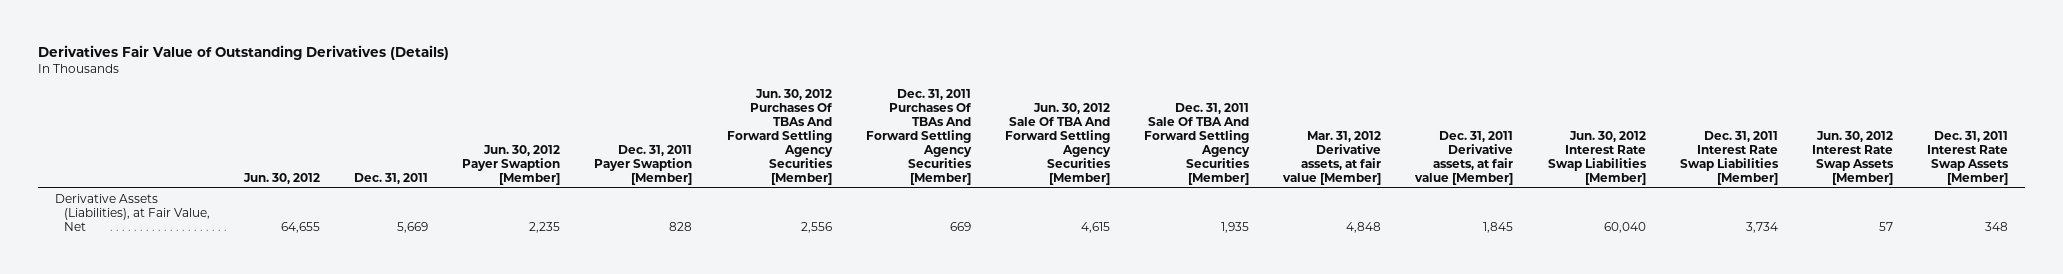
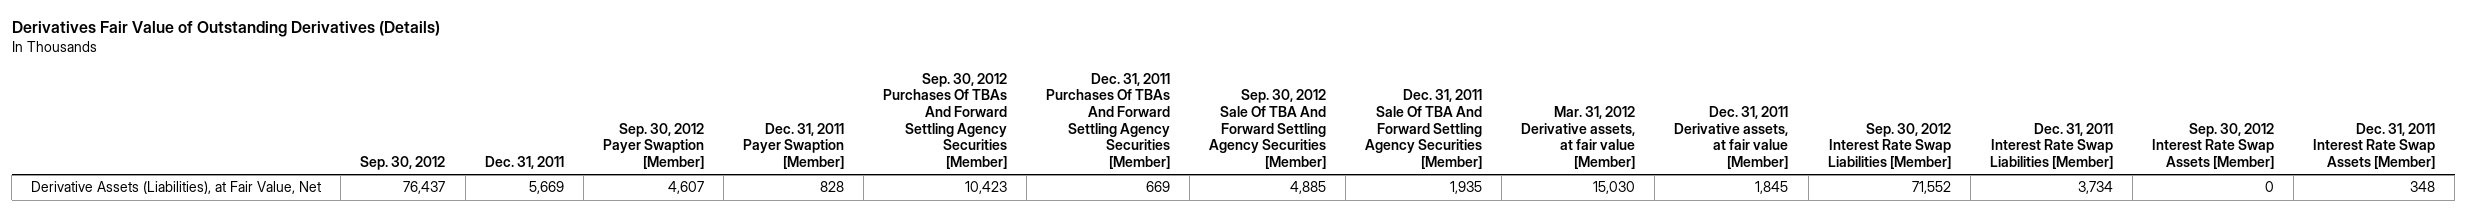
- | Jun. 30, 2012 | Dec. 31, 2011 | Jun. 30, 2012 Payer Swaption [Member] | Dec. 31, 2011 Payer Swaption [Member] | Jun. 30, 2012 Purchases Of TBAs And Forward Settling Agency Securities [Member] | Dec. 31, 2011 Purchases Of TBAs And Forward Settling Agency Securities [Member] | Jun. 30, 2012 Sale Of TBA And Forward Settling Agency Securities [Member] | Dec. 31, 2011 Sale Of TBA And Forward Settling Agency Securities [Member] | Mar. 31, 2012 Derivative assets, at fair value [Member] | Dec. 31, 2011 Derivative assets, at fair value [Member] | Jun. 30, 2012 Interest Rate Swap Liabilities [Member] | Dec. 31, 2011 Interest Rate Swap Liabilities [Member] | Jun. 30, 2012 Interest Rate Swap Assets [Member] | Dec. 31, 2011 Interest Rate Swap Assets [Member]
+ | Sep. 30, 2012 | Dec. 31, 2011 | Sep. 30, 2012 Payer Swaption [Member] | Dec. 31, 2011 Payer Swaption [Member] | Sep. 30, 2012 Purchases Of TBAs And Forward Settling Agency Securities [Member] | Dec. 31, 2011 Purchases Of TBAs And Forward Settling Agency Securities [Member] | Sep. 30, 2012 Sale Of TBA And Forward Settling Agency Securities [Member] | Dec. 31, 2011 Sale Of TBA And Forward Settling Agency Securities [Member] | Mar. 31, 2012 Derivative assets, at fair value [Member] | Dec. 31, 2011 Derivative assets, at fair value [Member] | Sep. 30, 2012 Interest Rate Swap Liabilities [Member] | Dec. 31, 2011 Interest Rate Swap Liabilities [Member] | Sep. 30, 2012 Interest Rate Swap Assets [Member] | Dec. 31, 2011 Interest Rate Swap Assets [Member]
- Derivative Assets (Liabilities), at Fair Value, Net | 64,655 | 5,669 | 2,235 | 828 | 2,556 | 669 | 4,615 | 1,935 | 4,848 | 1,845 | 60,040 | 3,734 | 57 | 348
+ Derivative Assets (Liabilities), at Fair Value, Net | 76,437 | 5,669 | 4,607 | 828 | 10,423 | 669 | 4,885 | 1,935 | 15,030 | 1,845 | 71,552 | 3,734 | 0 | 348

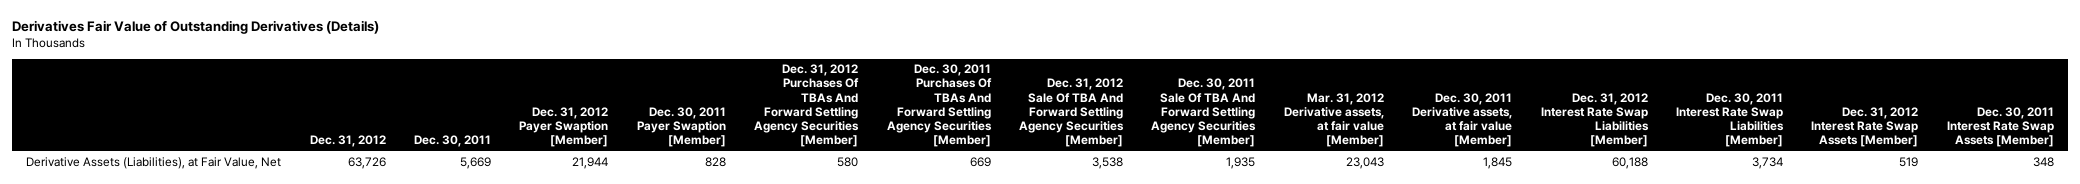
- | Sep. 30, 2012 | Dec. 31, 2011 | Sep. 30, 2012 Payer Swaption [Member] | Dec. 31, 2011 Payer Swaption [Member] | Sep. 30, 2012 Purchases Of TBAs And Forward Settling Agency Securities [Member] | Dec. 31, 2011 Purchases Of TBAs And Forward Settling Agency Securities [Member] | Sep. 30, 2012 Sale Of TBA And Forward Settling Agency Securities [Member] | Dec. 31, 2011 Sale Of TBA And Forward Settling Agency Securities [Member] | Mar. 31, 2012 Derivative assets, at fair value [Member] | Dec. 31, 2011 Derivative assets, at fair value [Member] | Sep. 30, 2012 Interest Rate Swap Liabilities [Member] | Dec. 31, 2011 Interest Rate Swap Liabilities [Member] | Sep. 30, 2012 Interest Rate Swap Assets [Member] | Dec. 31, 2011 Interest Rate Swap Assets [Member]
+ | Dec. 31, 2012 | Dec. 30, 2011 | Dec. 31, 2012 Payer Swaption [Member] | Dec. 30, 2011 Payer Swaption [Member] | Dec. 31, 2012 Purchases Of TBAs And Forward Settling Agency Securities [Member] | Dec. 30, 2011 Purchases Of TBAs And Forward Settling Agency Securities [Member] | Dec. 31, 2012 Sale Of TBA And Forward Settling Agency Securities [Member] | Dec. 30, 2011 Sale Of TBA And Forward Settling Agency Securities [Member] | Mar. 31, 2012 Derivative assets, at fair value [Member] | Dec. 30, 2011 Derivative assets, at fair value [Member] | Dec. 31, 2012 Interest Rate Swap Liabilities [Member] | Dec. 30, 2011 Interest Rate Swap Liabilities [Member] | Dec. 31, 2012 Interest Rate Swap Assets [Member] | Dec. 30, 2011 Interest Rate Swap Assets [Member]
- Derivative Assets (Liabilities), at Fair Value, Net | 76,437 | 5,669 | 4,607 | 828 | 10,423 | 669 | 4,885 | 1,935 | 15,030 | 1,845 | 71,552 | 3,734 | 0 | 348
+ Derivative Assets (Liabilities), at Fair Value, Net | 63,726 | 5,669 | 21,944 | 828 | 580 | 669 | 3,538 | 1,935 | 23,043 | 1,845 | 60,188 | 3,734 | 519 | 348

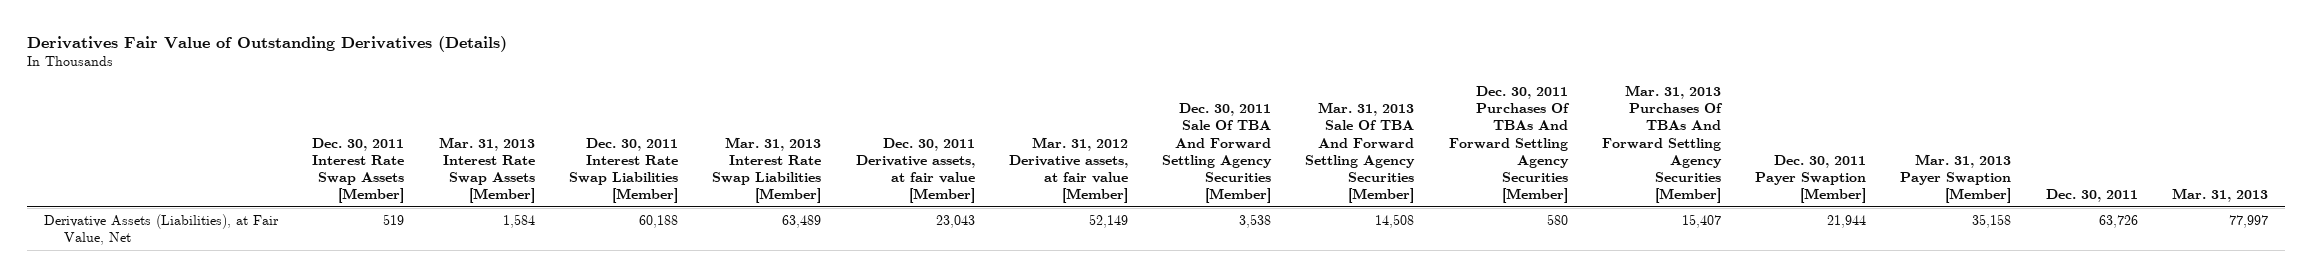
- | Dec. 31, 2012 | Dec. 30, 2011 | Dec. 31, 2012 Payer Swaption [Member] | Dec. 30, 2011 Payer Swaption [Member] | Dec. 31, 2012 Purchases Of TBAs And Forward Settling Agency Securities [Member] | Dec. 30, 2011 Purchases Of TBAs And Forward Settling Agency Securities [Member] | Dec. 31, 2012 Sale Of TBA And Forward Settling Agency Securities [Member] | Dec. 30, 2011 Sale Of TBA And Forward Settling Agency Securities [Member] | Mar. 31, 2012 Derivative assets, at fair value [Member] | Dec. 30, 2011 Derivative assets, at fair value [Member] | Dec. 31, 2012 Interest Rate Swap Liabilities [Member] | Dec. 30, 2011 Interest Rate Swap Liabilities [Member] | Dec. 31, 2012 Interest Rate Swap Assets [Member] | Dec. 30, 2011 Interest Rate Swap Assets [Member]
+ | Dec. 30, 2011 Interest Rate Swap Assets [Member] | Mar. 31, 2013 Interest Rate Swap Assets [Member] | Dec. 30, 2011 Interest Rate Swap Liabilities [Member] | Mar. 31, 2013 Interest Rate Swap Liabilities [Member] | Dec. 30, 2011 Derivative assets, at fair value [Member] | Mar. 31, 2012 Derivative assets, at fair value [Member] | Dec. 30, 2011 Sale Of TBA And Forward Settling Agency Securities [Member] | Mar. 31, 2013 Sale Of TBA And Forward Settling Agency Securities [Member] | Dec. 30, 2011 Purchases Of TBAs And Forward Settling Agency Securities [Member] | Mar. 31, 2013 Purchases Of TBAs And Forward Settling Agency Securities [Member] | Dec. 30, 2011 Payer Swaption [Member] | Mar. 31, 2013 Payer Swaption [Member] | Dec. 30, 2011 | Mar. 31, 2013
- Derivative Assets (Liabilities), at Fair Value, Net | 63,726 | 5,669 | 21,944 | 828 | 580 | 669 | 3,538 | 1,935 | 23,043 | 1,845 | 60,188 | 3,734 | 519 | 348
+ Derivative Assets (Liabilities), at Fair Value, Net | 519 | 1,584 | 60,188 | 63,489 | 23,043 | 52,149 | 3,538 | 14,508 | 580 | 15,407 | 21,944 | 35,158 | 63,726 | 77,997

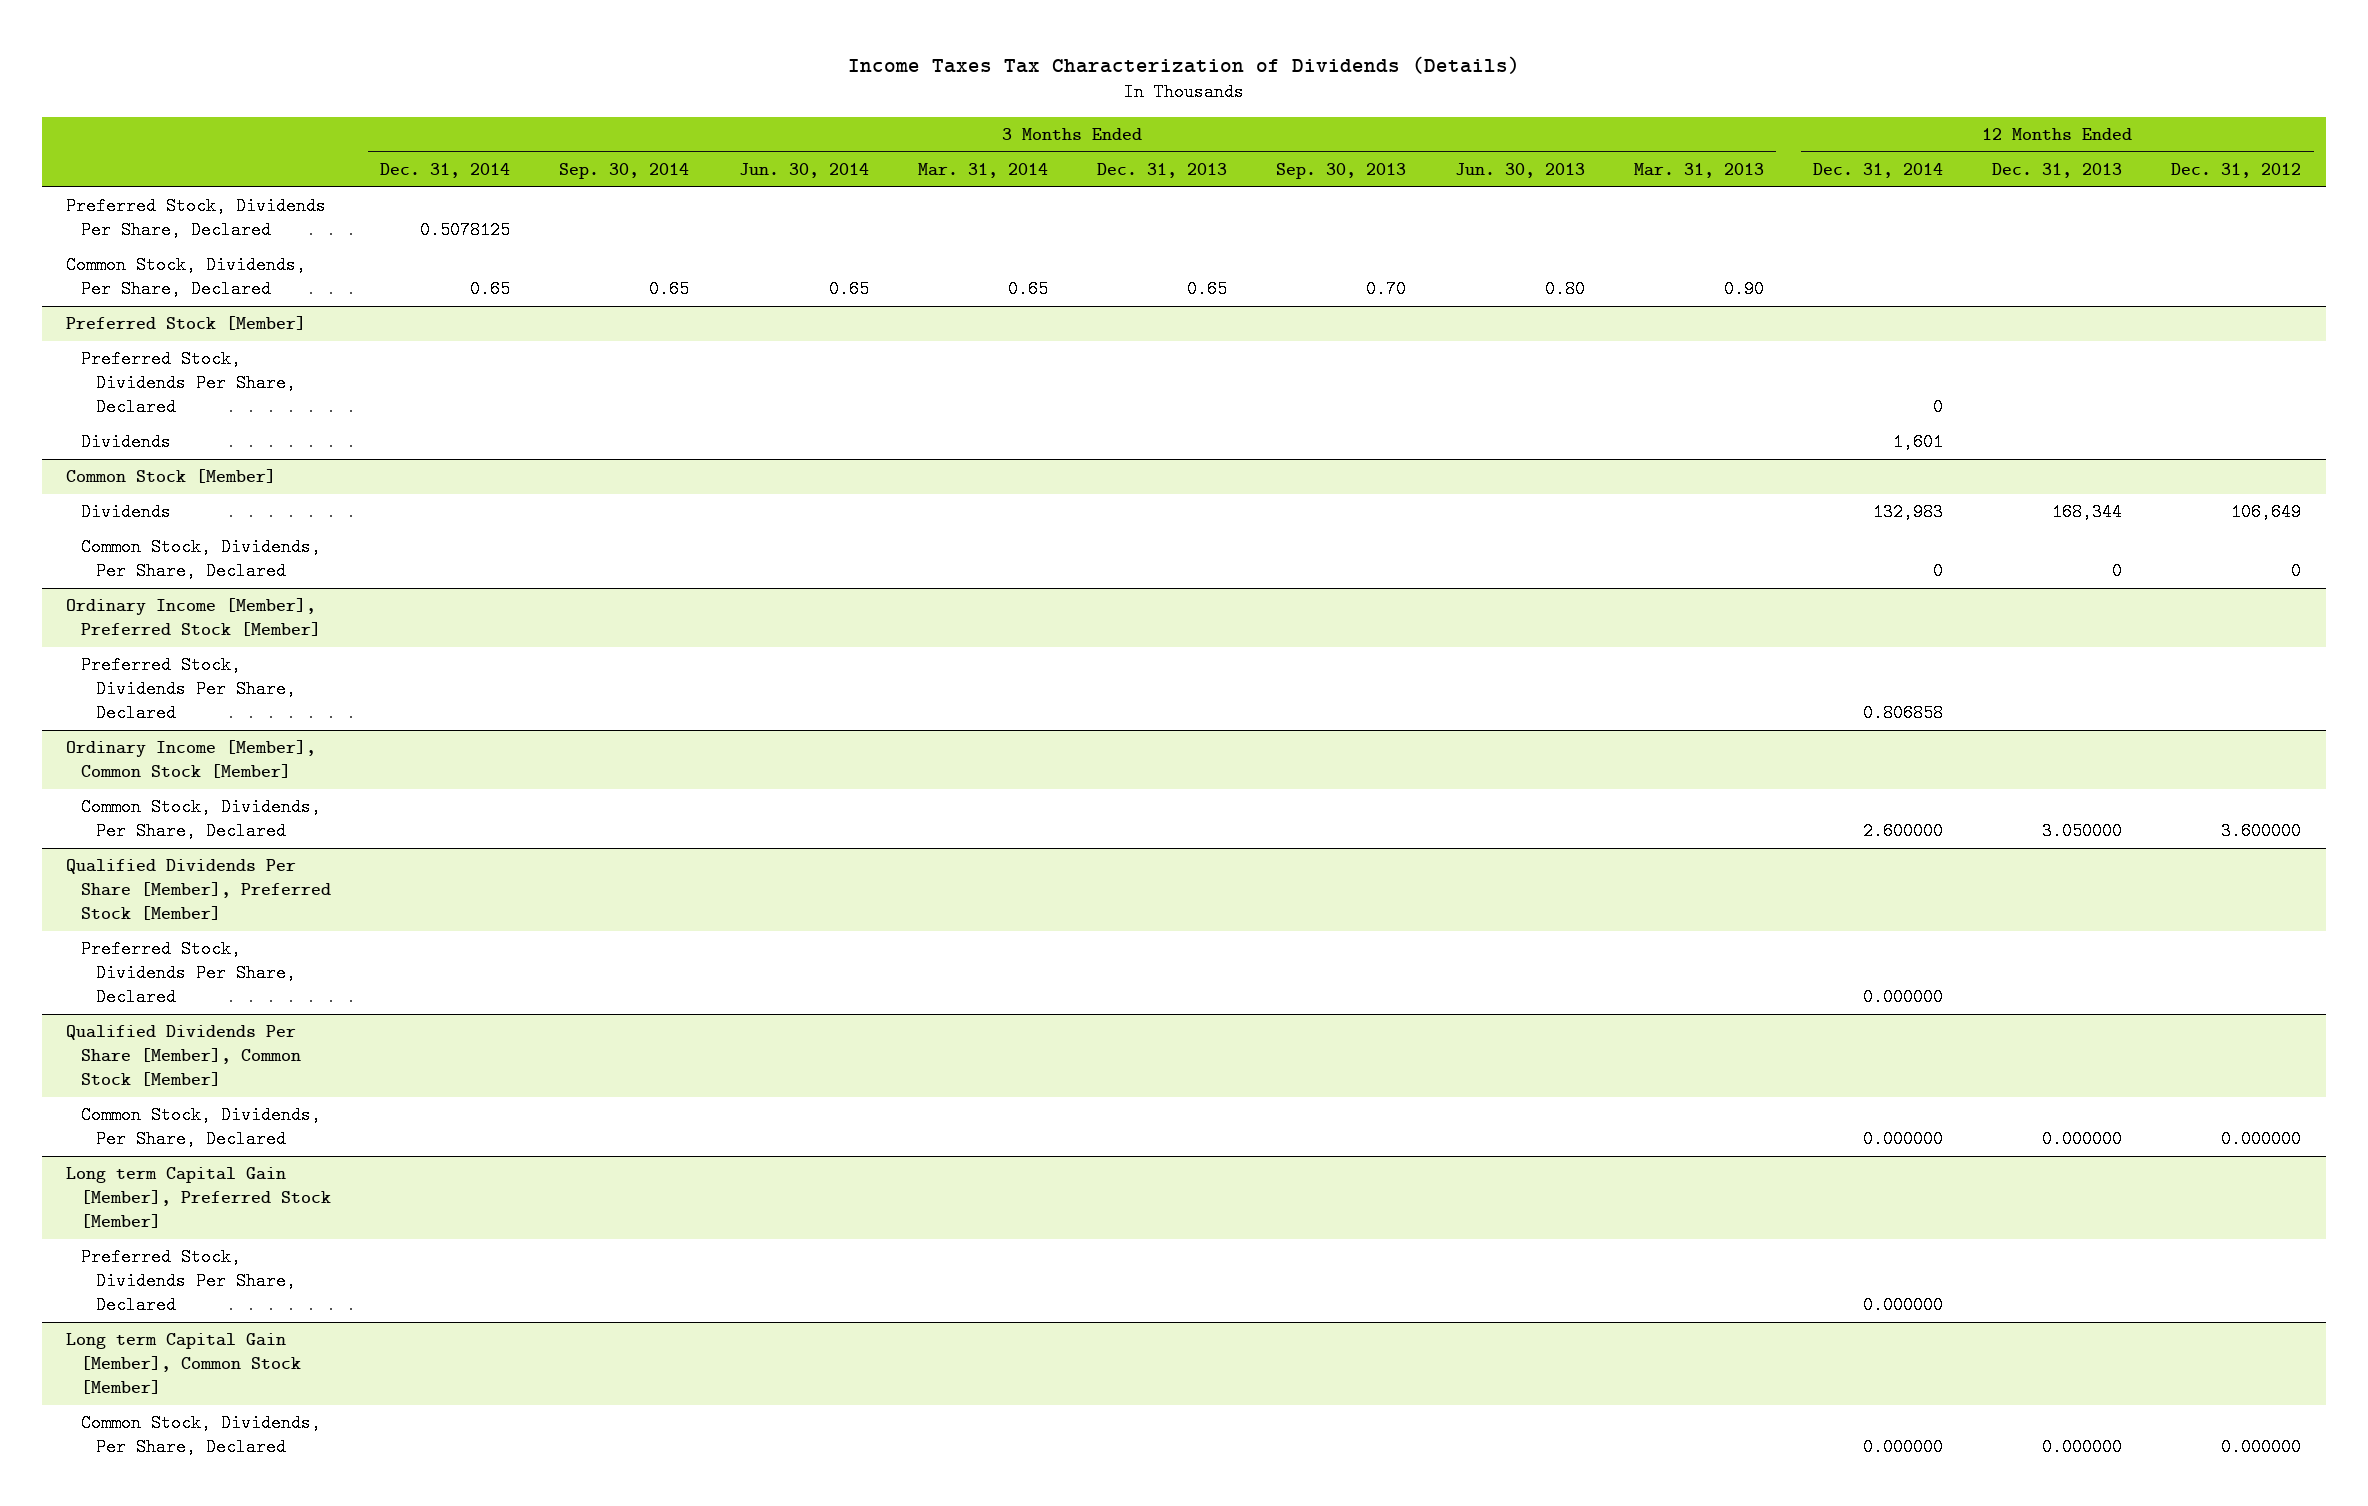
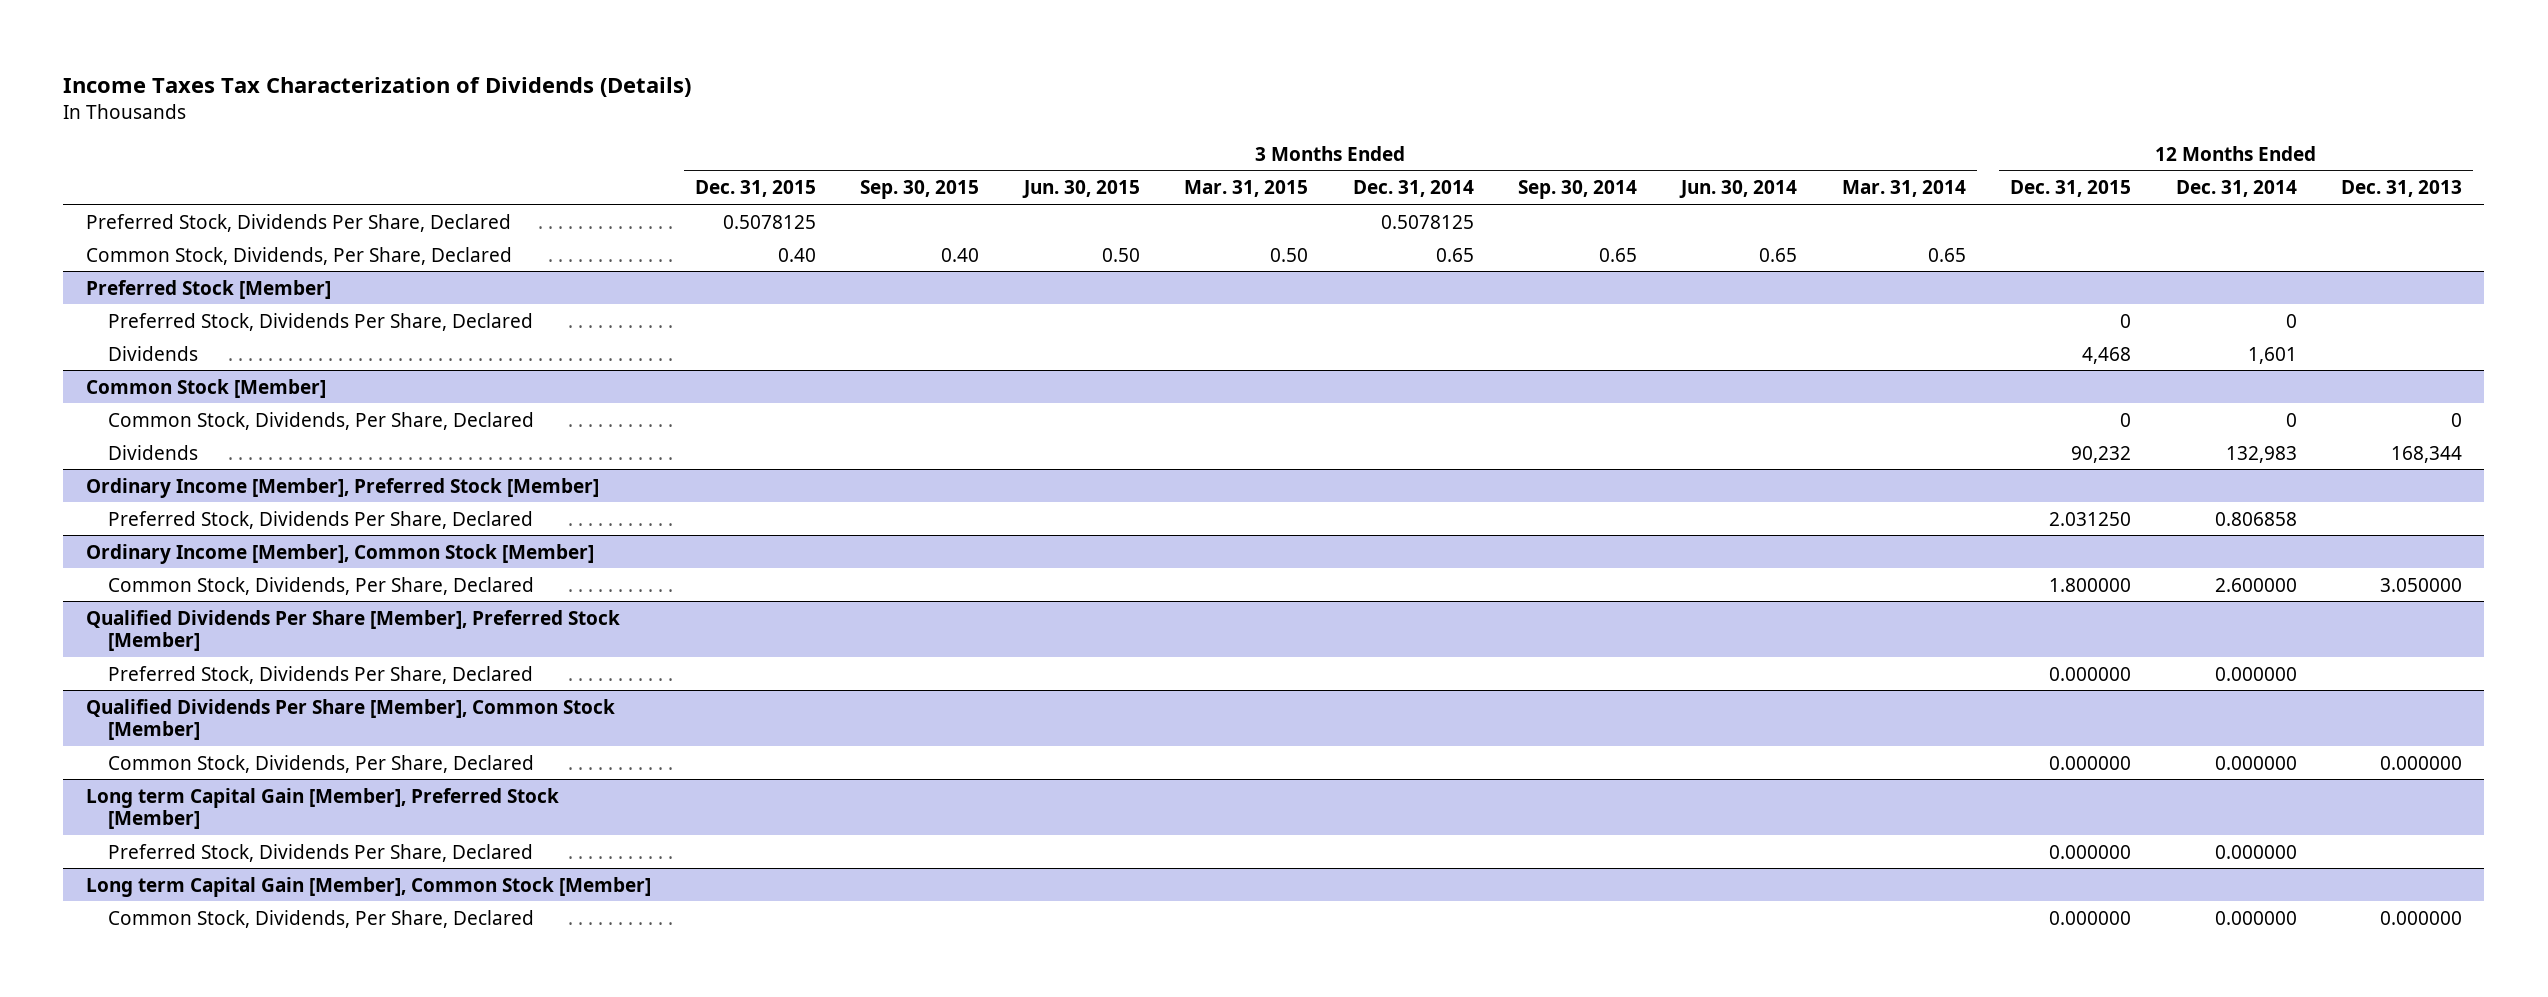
- | 3 Months Ended Dec. 31, 2014 | 3 Months Ended Sep. 30, 2014 | 3 Months Ended Jun. 30, 2014 | 3 Months Ended Mar. 31, 2014 | 3 Months Ended Dec. 31, 2013 | 3 Months Ended Sep. 30, 2013 | 3 Months Ended Jun. 30, 2013 | 3 Months Ended Mar. 31, 2013 | 12 Months Ended Dec. 31, 2014 | 12 Months Ended Dec. 31, 2013 | 12 Months Ended Dec. 31, 2012
+ | 3 Months Ended Dec. 31, 2015 | 3 Months Ended Sep. 30, 2015 | 3 Months Ended Jun. 30, 2015 | 3 Months Ended Mar. 31, 2015 | 3 Months Ended Dec. 31, 2014 | 3 Months Ended Sep. 30, 2014 | 3 Months Ended Jun. 30, 2014 | 3 Months Ended Mar. 31, 2014 | 12 Months Ended Dec. 31, 2015 | 12 Months Ended Dec. 31, 2014 | 12 Months Ended Dec. 31, 2013
@ Common Stock [Member]
moved down: Dividends | | | | | | | | | 90,232 | 132,983 | 168,344

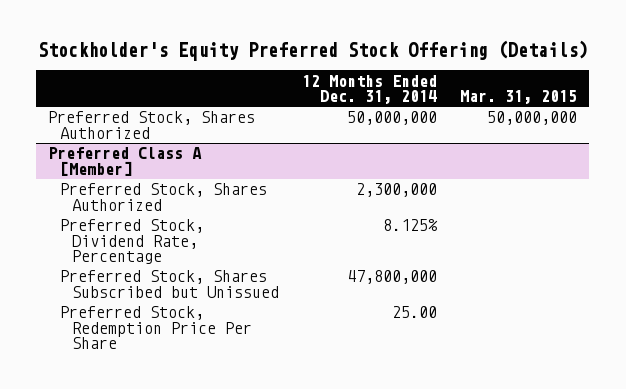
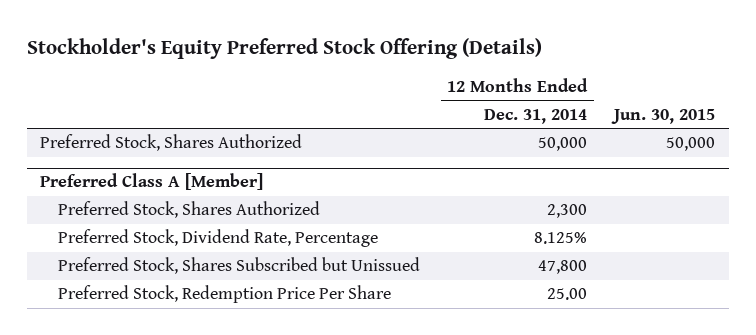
- | 12 Months Ended Dec. 31, 2014 | Mar. 31, 2015
+ | 12 Months Ended Dec. 31, 2014 | Jun. 30, 2015
- Preferred Stock, Shares Authorized | 50,000,000 | 50,000,000
+ Preferred Stock, Shares Authorized | 50,000 | 50,000
@ Preferred Class A [Member]
- Preferred Stock, Shares Authorized | 2,300,000 |
+ Preferred Stock, Shares Authorized | 2,300 |
- Preferred Stock, Shares Subscribed but Unissued | 47,800,000 |
+ Preferred Stock, Shares Subscribed but Unissued | 47,800 |

